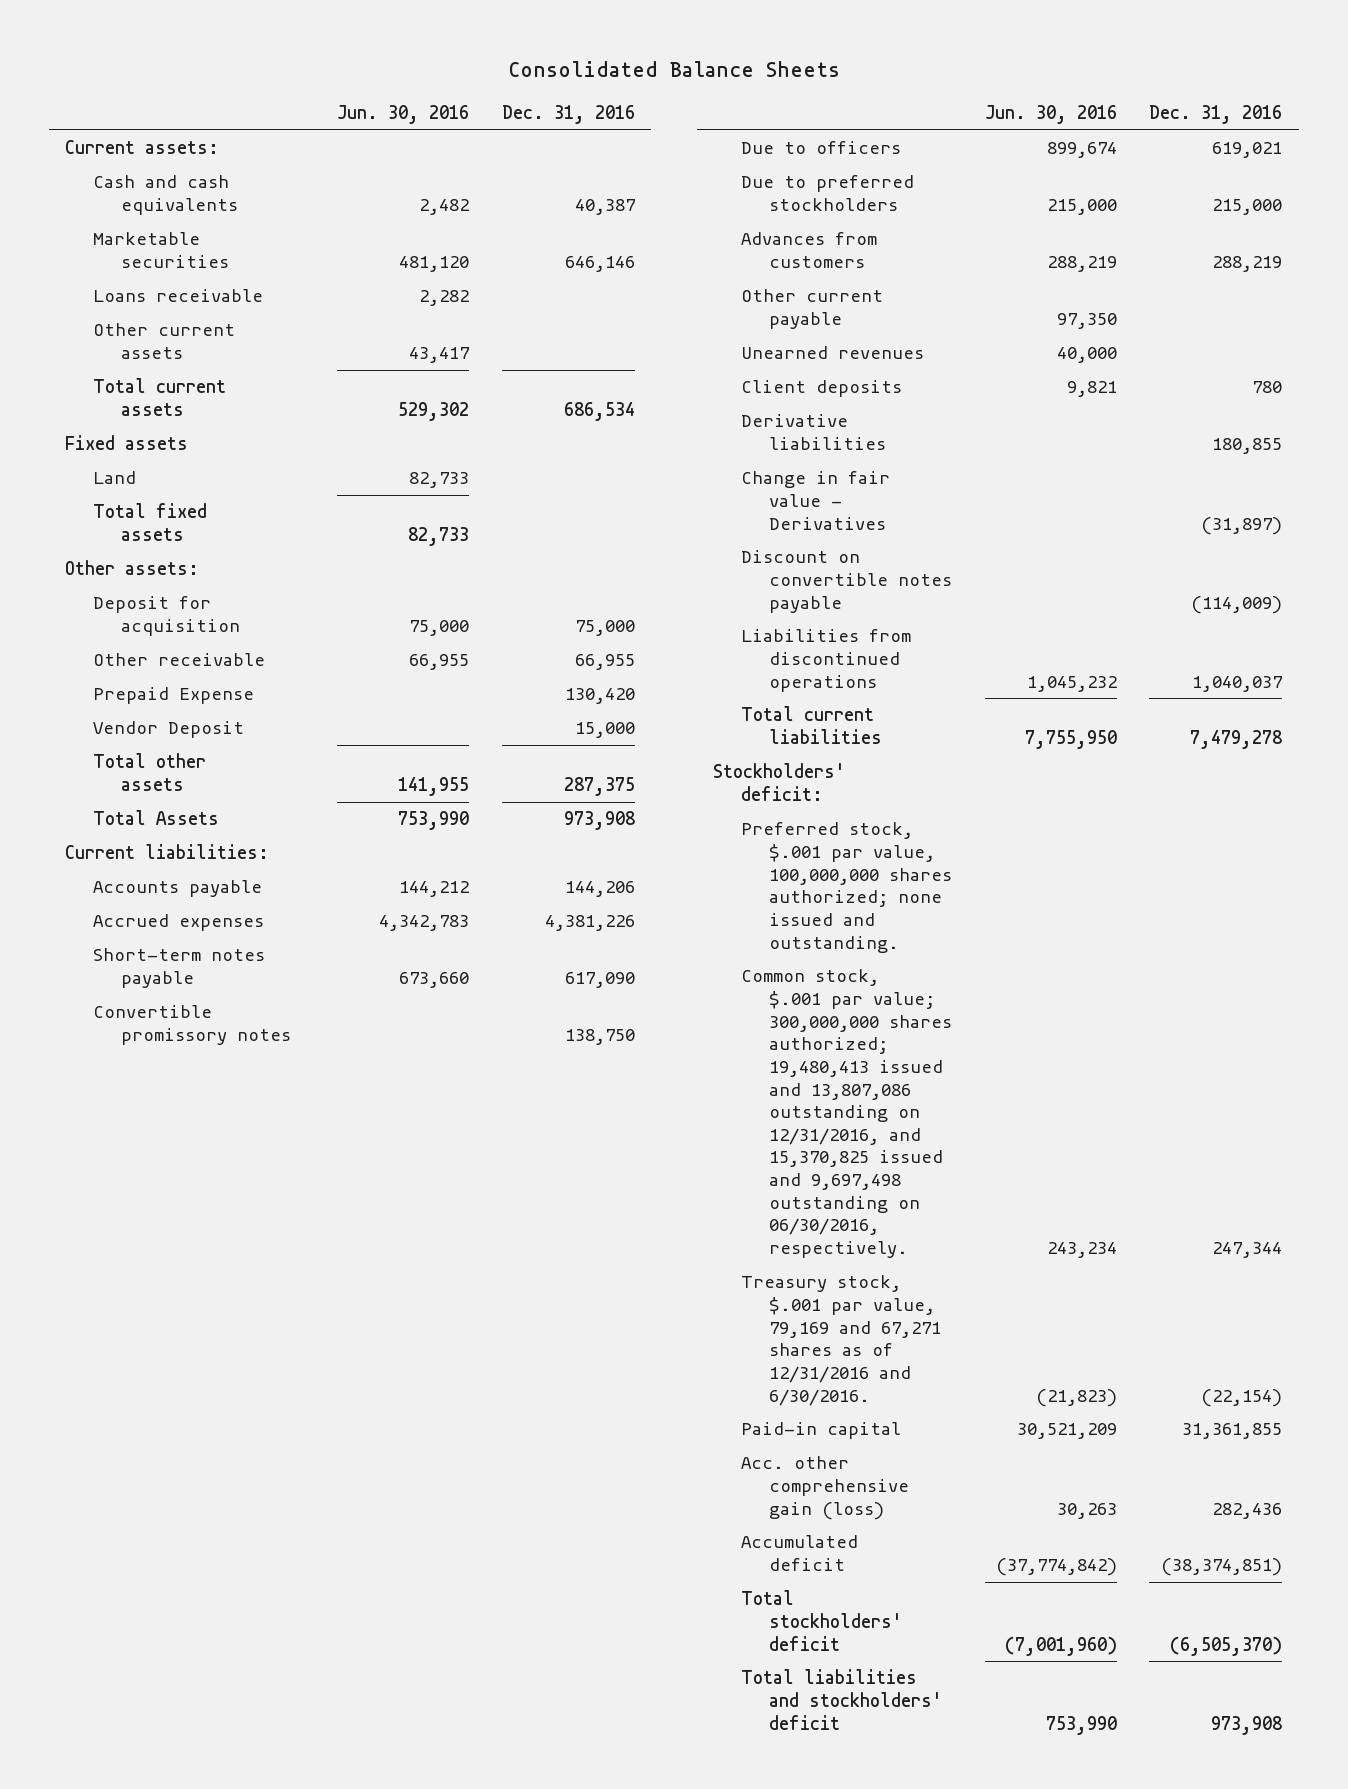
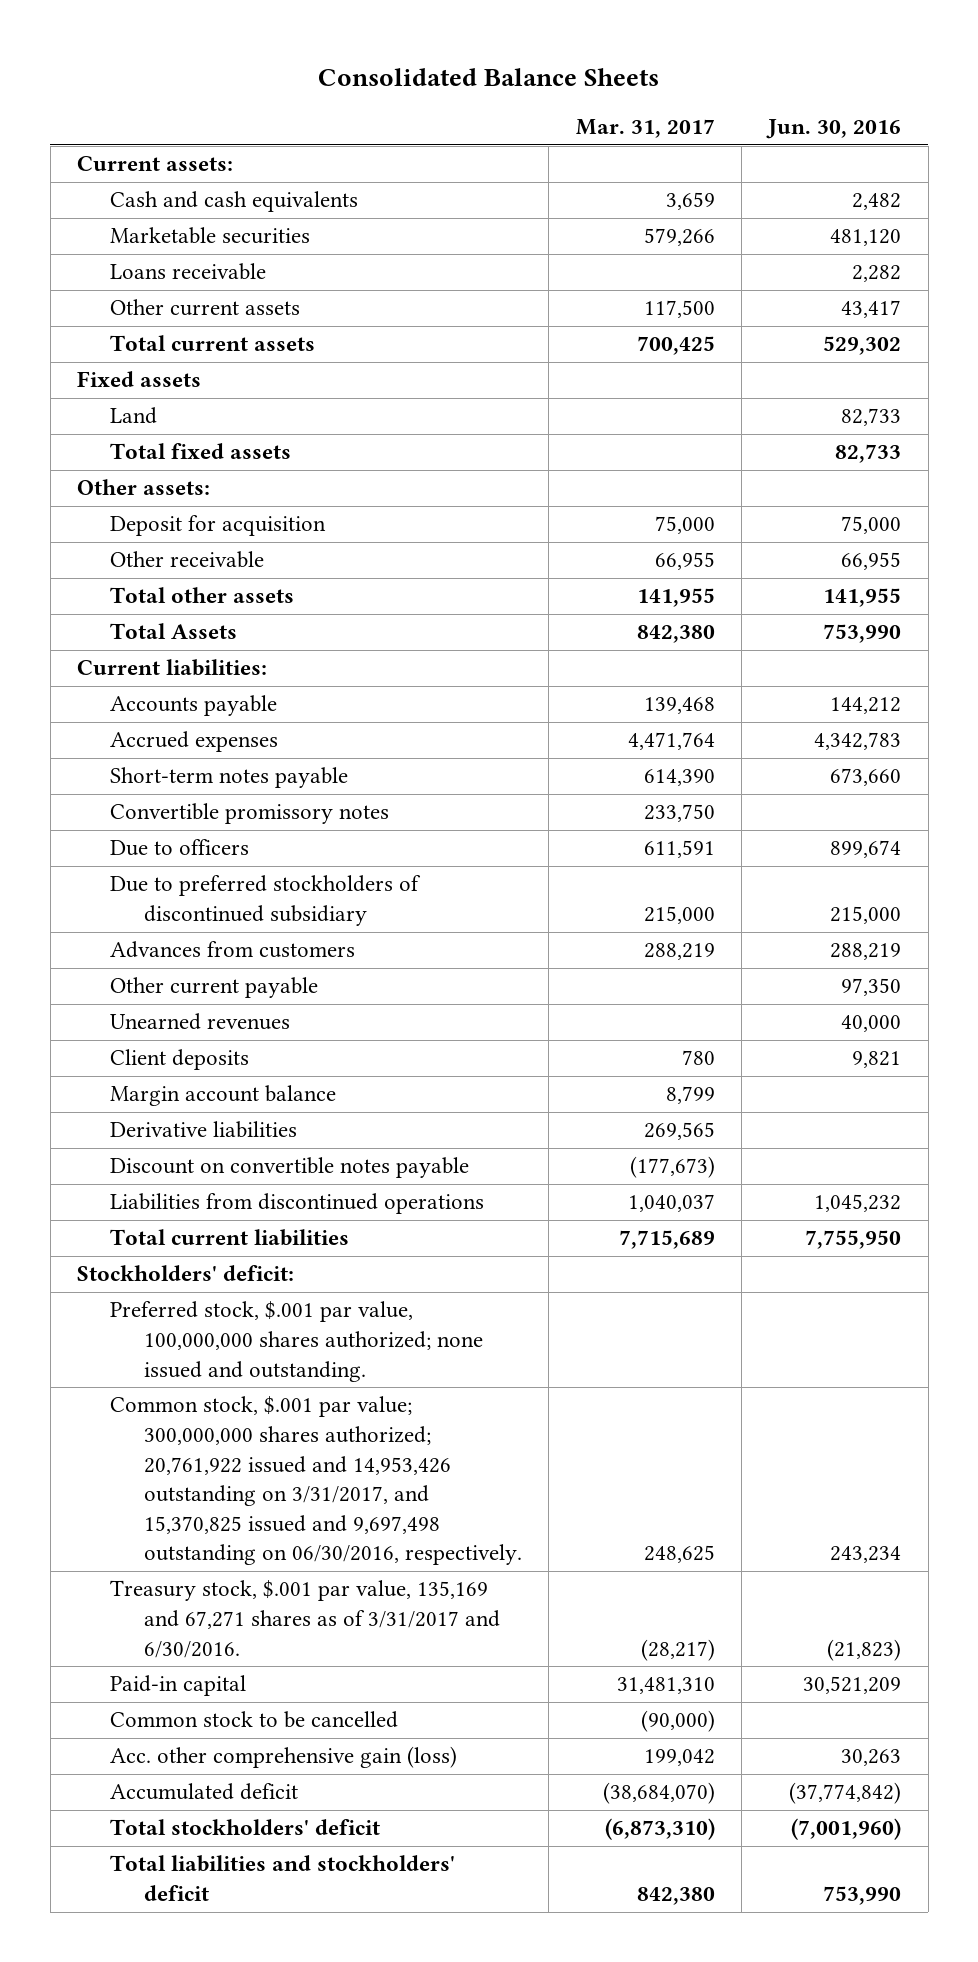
- | Jun. 30, 2016 | Dec. 31, 2016
+ | Mar. 31, 2017 | Jun. 30, 2016
- Prepaid Expense | | 130,420
- Vendor Deposit | | 15,000
- Due to preferred stockholders | 215,000 | 215,000
+ Due to preferred stockholders of discontinued subsidiary | 215,000 | 215,000
+ Margin account balance | 8,799 |
- Change in fair value - Derivatives | | (31,897)
- Common stock, $.001 par value; 300,000,000 shares authorized; 19,480,413 issued and 13,807,086 outstanding on 12/31/2016, and 15,370,825 issued and 9,697,498 outstanding on 06/30/2016, respectively. | 243,234 | 247,344
- Treasury stock, $.001 par value, 79,169 and 67,271 shares as of 12/31/2016 and 6/30/2016. | (21,823) | (22,154)
+ Common stock, $.001 par value; 300,000,000 shares authorized; 20,761,922 issued and 14,953,426 outstanding on 3/31/2017, and 15,370,825 issued and 9,697,498 outstanding on 06/30/2016, respectively. | 248,625 | 243,234
+ Treasury stock, $.001 par value, 135,169 and 67,271 shares as of 3/31/2017 and 6/30/2016. | (28,217) | (21,823)
+ Common stock to be cancelled | (90,000) |

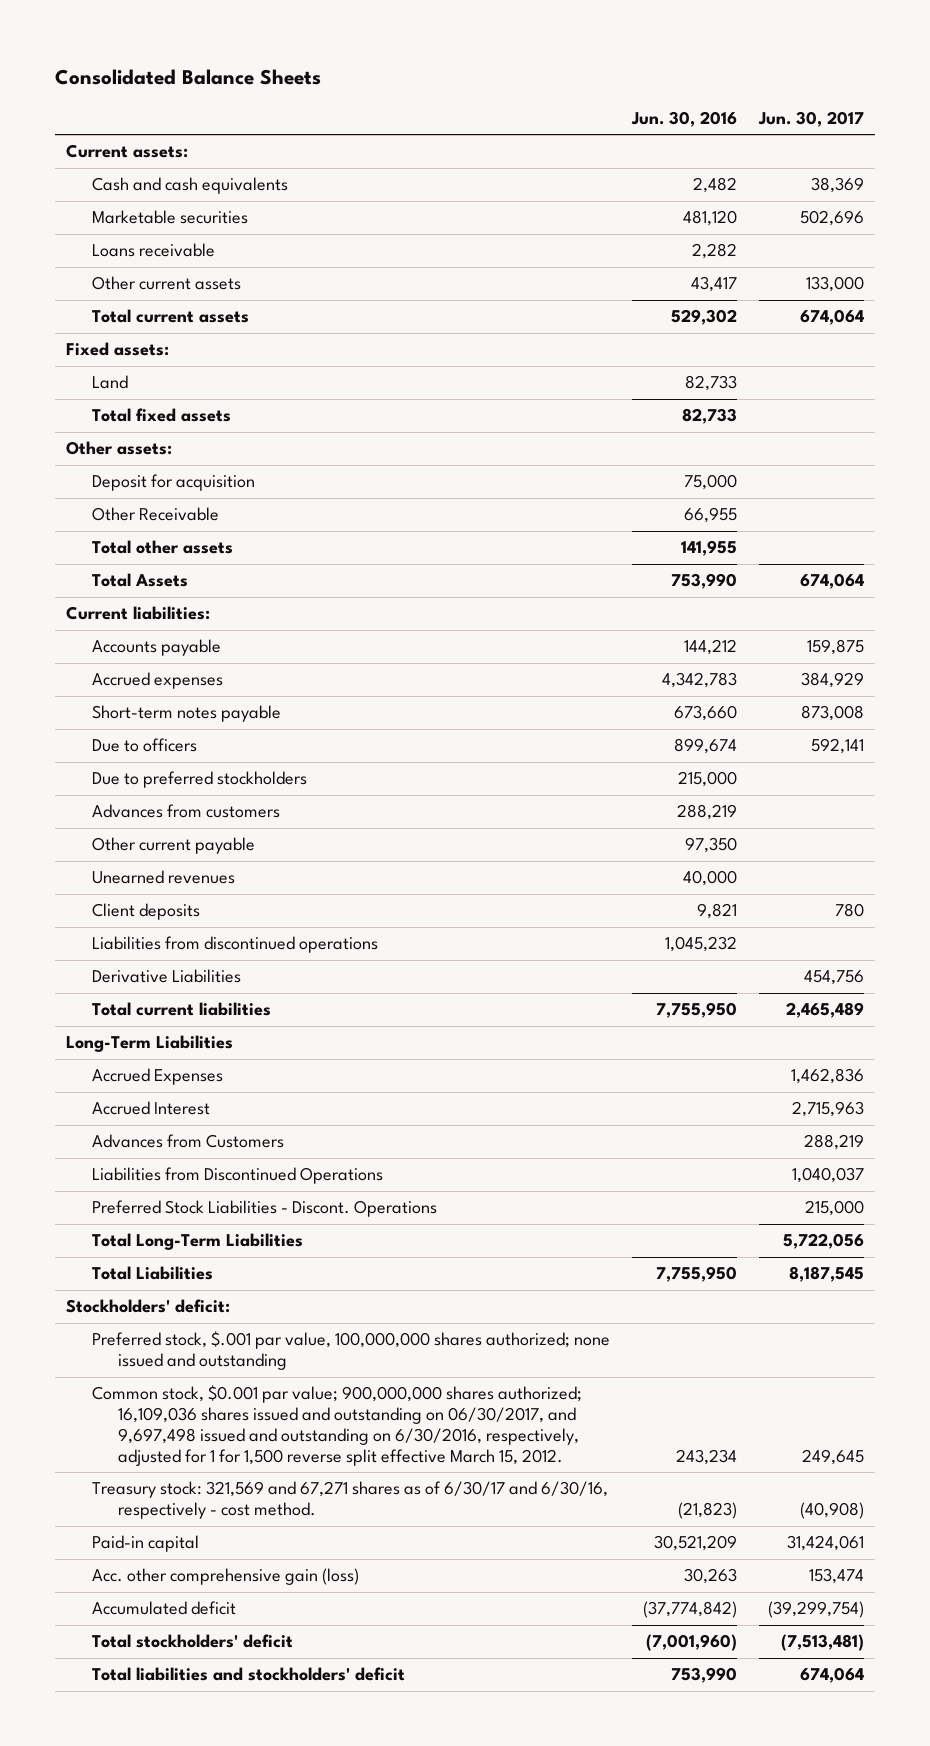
- | Mar. 31, 2017 | Jun. 30, 2016
+ | Jun. 30, 2016 | Jun. 30, 2017
- Fixed assets
+ Fixed assets:
- Other receivable | 66,955 | 66,955
+ Other Receivable | 66,955 |
- Convertible promissory notes | 233,750 |
- Due to preferred stockholders of discontinued subsidiary | 215,000 | 215,000
+ Due to preferred stockholders | 215,000 |
- Margin account balance | 8,799 |
- Derivative liabilities | 269,565 |
- Discount on convertible notes payable | (177,673) |
+ Derivative Liabilities | | 454,756
+ Long-Term Liabilities
+ Accrued Expenses | | 1,462,836
+ Accrued Interest | | 2,715,963
+ Advances from Customers | | 288,219
+ Liabilities from Discontinued Operations | | 1,040,037
+ Preferred Stock Liabilities - Discont. Operations | | 215,000
+ Total Long-Term Liabilities | | 5,722,056
+ Total Liabilities | 7,755,950 | 8,187,545
- Preferred stock, $.001 par value, 100,000,000 shares authorized; none issued and outstanding.
- Common stock, $.001 par value; 300,000,000 shares authorized; 20,761,922 issued and 14,953,426 outstanding on 3/31/2017, and 15,370,825 issued and 9,697,498 outstanding on 06/30/2016, respectively. | 248,625 | 243,234
- Treasury stock, $.001 par value, 135,169 and 67,271 shares as of 3/31/2017 and 6/30/2016. | (28,217) | (21,823)
+ Preferred stock, $.001 par value, 100,000,000 shares authorized; none issued and outstanding
+ Common stock, $0.001 par value; 900,000,000 shares authorized; 16,109,036 shares issued and outstanding on 06/30/2017, and 9,697,498 issued and outstanding on 6/30/2016, respectively, adjusted for 1 for 1,500 reverse split effective March 15, 2012. | 243,234 | 249,645
+ Treasury stock: 321,569 and 67,271 shares as of 6/30/17 and 6/30/16, respectively - cost method. | (21,823) | (40,908)
- Common stock to be cancelled | (90,000) |

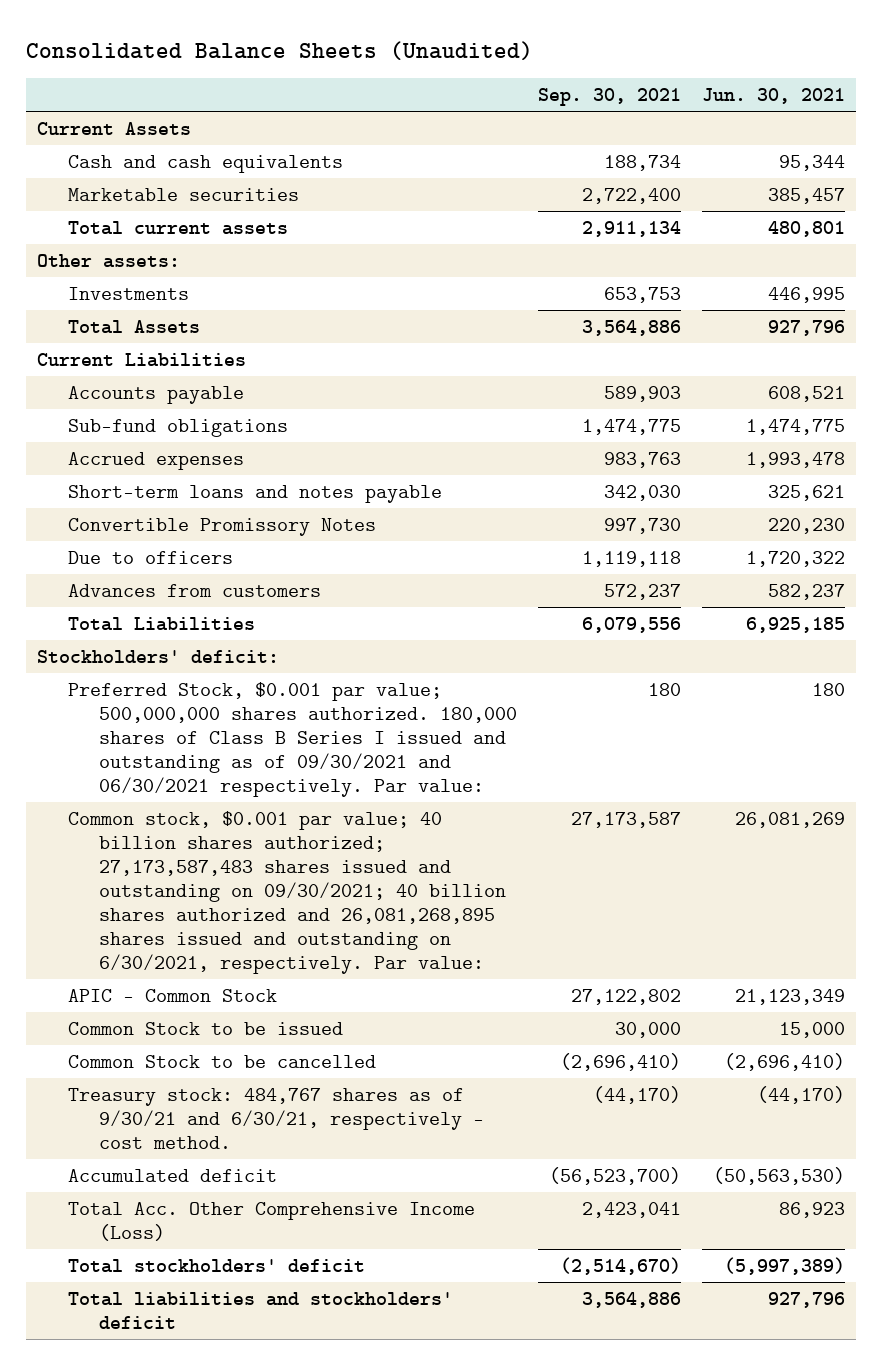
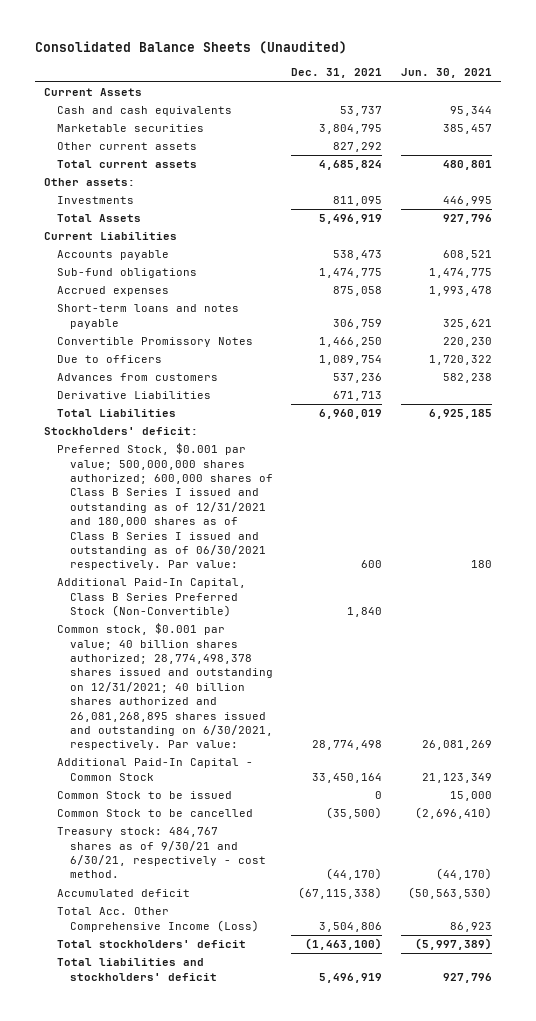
- | Sep. 30, 2021 | Jun. 30, 2021
+ | Dec. 31, 2021 | Jun. 30, 2021
+ Other current assets | 827,292 |
- Advances from customers | 572,237 | 582,237
+ Advances from customers | 537,236 | 582,238
+ Derivative Liabilities | 671,713 |
- Preferred Stock, $0.001 par value; 500,000,000 shares authorized. 180,000 shares of Class B Series I issued and outstanding as of 09/30/2021 and 06/30/2021 respectively. Par value: | 180 | 180
- Common stock, $0.001 par value; 40 billion shares authorized; 27,173,587,483 shares issued and outstanding on 09/30/2021; 40 billion shares authorized and 26,081,268,895 shares issued and outstanding on 6/30/2021, respectively. Par value: | 27,173,587 | 26,081,269
- APIC - Common Stock | 27,122,802 | 21,123,349
+ Preferred Stock, $0.001 par value; 500,000,000 shares authorized; 600,000 shares of Class B Series I issued and outstanding as of 12/31/2021 and 180,000 shares as of Class B Series I issued and outstanding as of 06/30/2021 respectively. Par value: | 600 | 180
+ Additional Paid-In Capital, Class B Series Preferred Stock (Non-Convertible) | 1,840 |
+ Common stock, $0.001 par value; 40 billion shares authorized; 28,774,498,378 shares issued and outstanding on 12/31/2021; 40 billion shares authorized and 26,081,268,895 shares issued and outstanding on 6/30/2021, respectively. Par value: | 28,774,498 | 26,081,269
+ Additional Paid-In Capital - Common Stock | 33,450,164 | 21,123,349

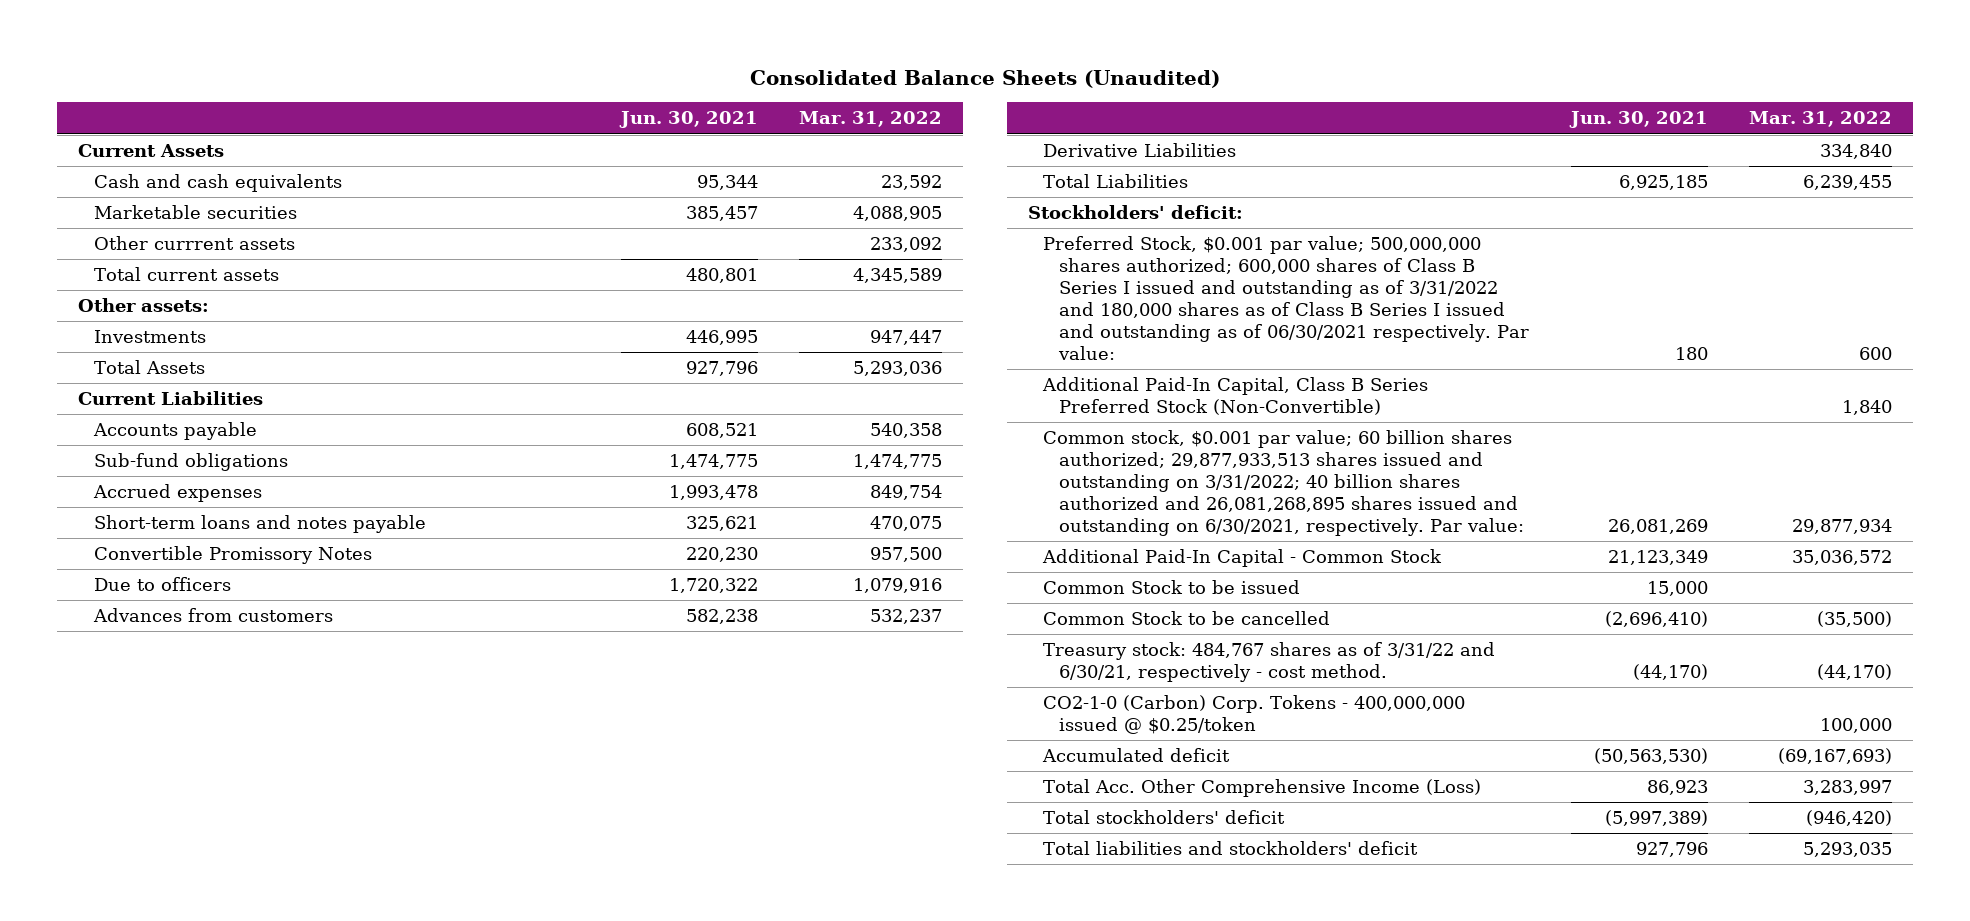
- | Dec. 31, 2021 | Jun. 30, 2021
+ | Jun. 30, 2021 | Mar. 31, 2022
- Other current assets | 827,292 |
+ Other currrent assets | | 233,092
- Preferred Stock, $0.001 par value; 500,000,000 shares authorized; 600,000 shares of Class B Series I issued and outstanding as of 12/31/2021 and 180,000 shares as of Class B Series I issued and outstanding as of 06/30/2021 respectively. Par value: | 600 | 180
+ Preferred Stock, $0.001 par value; 500,000,000 shares authorized; 600,000 shares of Class B Series I issued and outstanding as of 3/31/2022 and 180,000 shares as of Class B Series I issued and outstanding as of 06/30/2021 respectively. Par value: | 180 | 600
- Common stock, $0.001 par value; 40 billion shares authorized; 28,774,498,378 shares issued and outstanding on 12/31/2021; 40 billion shares authorized and 26,081,268,895 shares issued and outstanding on 6/30/2021, respectively. Par value: | 28,774,498 | 26,081,269
+ Common stock, $0.001 par value; 60 billion shares authorized; 29,877,933,513 shares issued and outstanding on 3/31/2022; 40 billion shares authorized and 26,081,268,895 shares issued and outstanding on 6/30/2021, respectively. Par value: | 26,081,269 | 29,877,934
- Treasury stock: 484,767 shares as of 9/30/21 and 6/30/21, respectively - cost method. | (44,170) | (44,170)
+ Treasury stock: 484,767 shares as of 3/31/22 and 6/30/21, respectively - cost method. | (44,170) | (44,170)
+ CO2-1-0 (Carbon) Corp. Tokens - 400,000,000 issued @ $0.25/token | | 100,000

